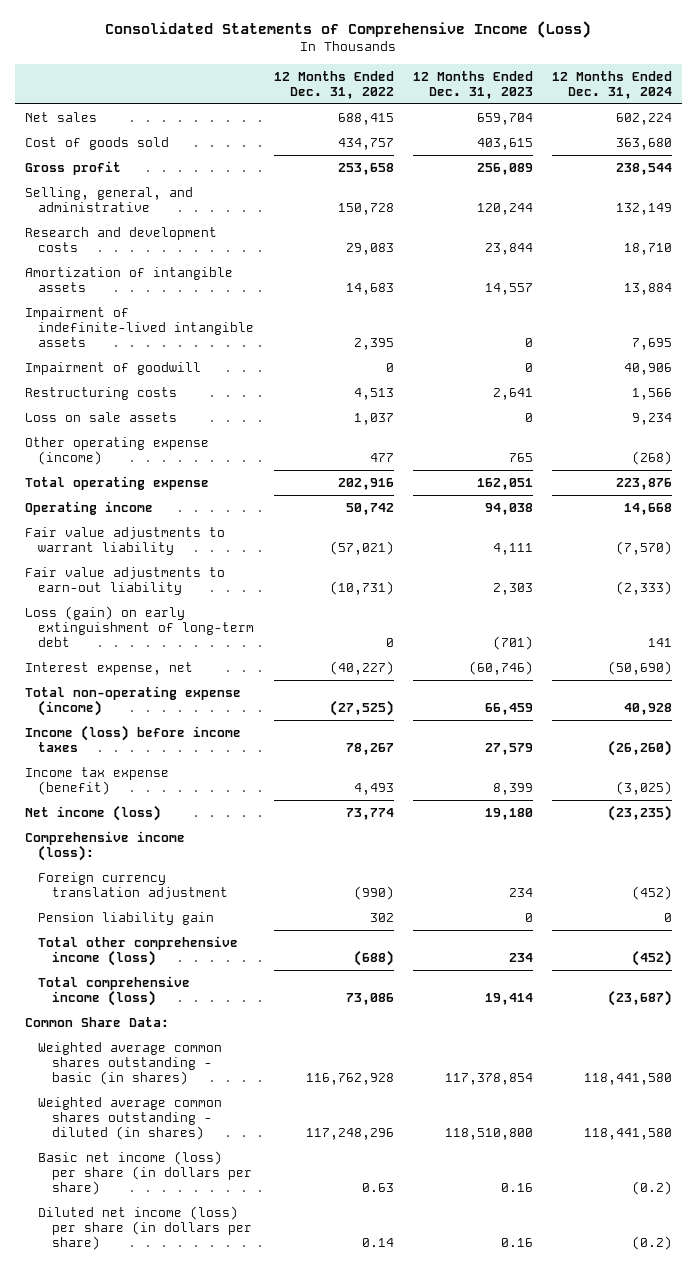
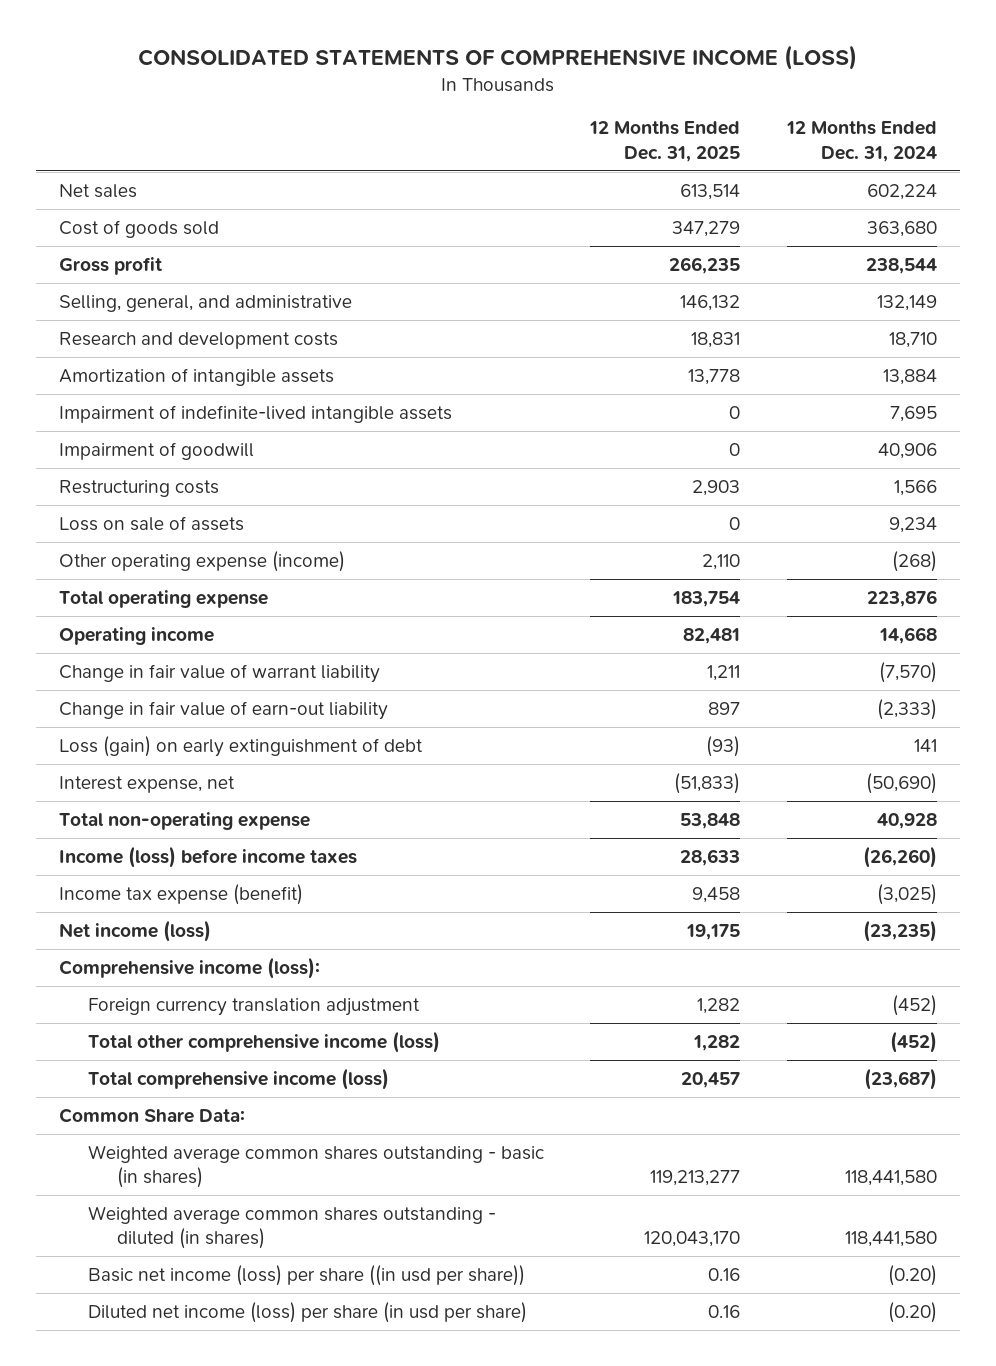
- Consolidated Statements of Comprehensive Income (Loss)
+ CONSOLIDATED STATEMENTS OF COMPREHENSIVE INCOME (LOSS)
- | 12 Months Ended Dec. 31, 2022 | 12 Months Ended Dec. 31, 2023 | 12 Months Ended Dec. 31, 2024
+ | 12 Months Ended Dec. 31, 2025 | 12 Months Ended Dec. 31, 2024
- Loss on sale assets | 1,037 | 0 | 9,234
+ Loss on sale of assets | 0 | 9,234
- Fair value adjustments to warrant liability | (57,021) | 4,111 | (7,570)
- Fair value adjustments to earn-out liability | (10,731) | 2,303 | (2,333)
- Loss (gain) on early extinguishment of long-term debt | 0 | (701) | 141
+ Change in fair value of warrant liability | 1,211 | (7,570)
+ Change in fair value of earn-out liability | 897 | (2,333)
+ Loss (gain) on early extinguishment of debt | (93) | 141
- Total non-operating expense (income) | (27,525) | 66,459 | 40,928
+ Total non-operating expense | 53,848 | 40,928
- Pension liability gain | 302 | 0 | 0
- Basic net income (loss) per share (in dollars per share) | 0.63 | 0.16 | (0.2)
- Diluted net income (loss) per share (in dollars per share) | 0.14 | 0.16 | (0.2)
+ Basic net income (loss) per share ((in usd per share)) | 0.16 | (0.20)
+ Diluted net income (loss) per share (in usd per share) | 0.16 | (0.20)

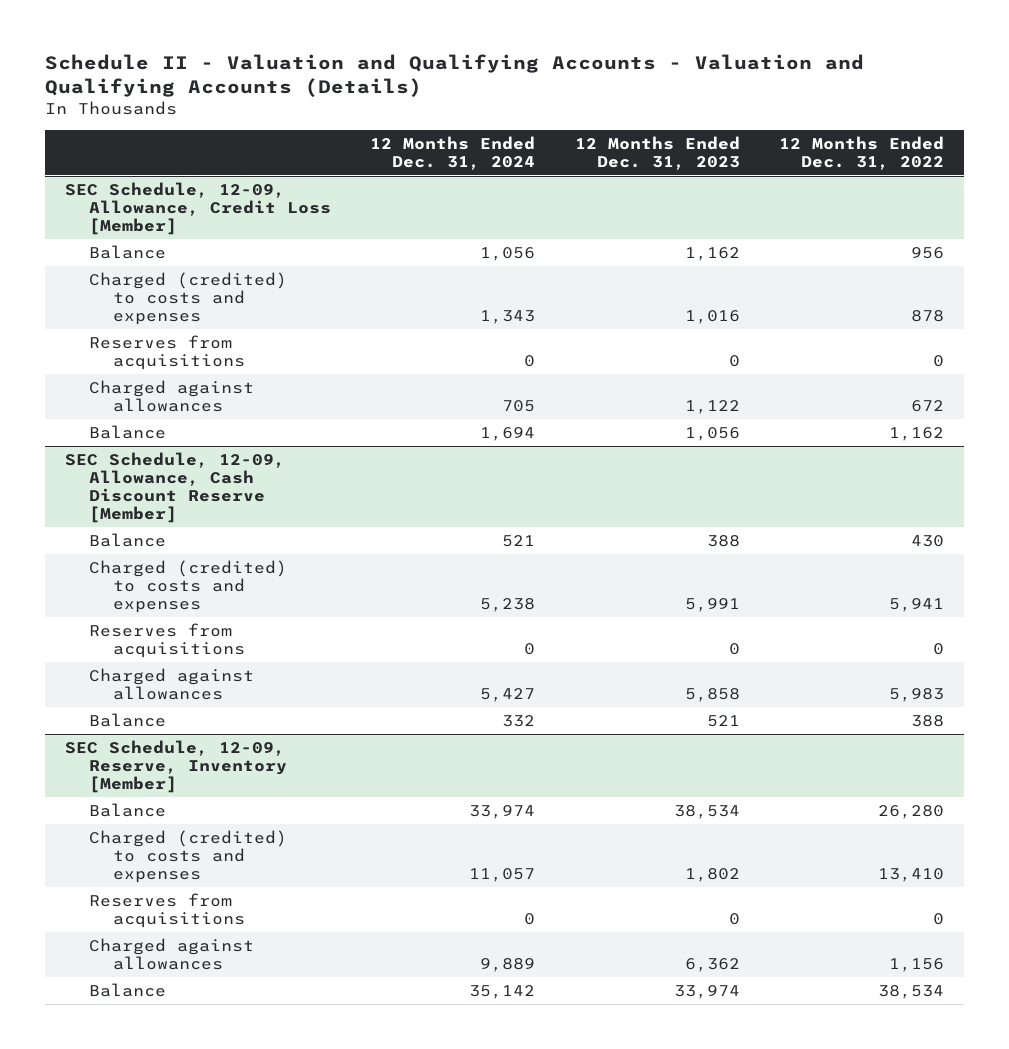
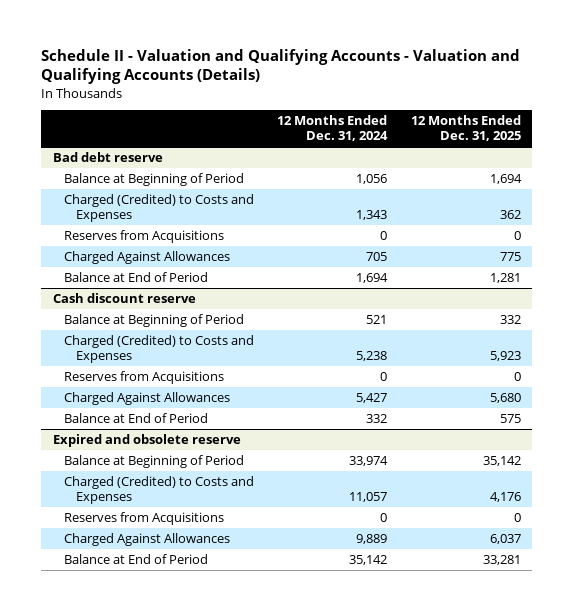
- | 12 Months Ended Dec. 31, 2024 | 12 Months Ended Dec. 31, 2023 | 12 Months Ended Dec. 31, 2022
+ | 12 Months Ended Dec. 31, 2024 | 12 Months Ended Dec. 31, 2025
- SEC Schedule, 12-09, Allowance, Credit Loss [Member]
- Balance | 1,056 | 1,162 | 956
- Charged (credited) to costs and expenses | 1,343 | 1,016 | 878
- Reserves from acquisitions | 0 | 0 | 0
- Charged against allowances | 705 | 1,122 | 672
- Balance | 1,694 | 1,056 | 1,162
- SEC Schedule, 12-09, Allowance, Cash Discount Reserve [Member]
- Balance | 521 | 388 | 430
- Charged (credited) to costs and expenses | 5,238 | 5,991 | 5,941
- Reserves from acquisitions | 0 | 0 | 0
- Charged against allowances | 5,427 | 5,858 | 5,983
- Balance | 332 | 521 | 388
- SEC Schedule, 12-09, Reserve, Inventory [Member]
- Balance | 33,974 | 38,534 | 26,280
- Charged (credited) to costs and expenses | 11,057 | 1,802 | 13,410
- Reserves from acquisitions | 0 | 0 | 0
- Charged against allowances | 9,889 | 6,362 | 1,156
- Balance | 35,142 | 33,974 | 38,534
+ Bad debt reserve
+ Balance at Beginning of Period | 1,056 | 1,694
+ Charged (Credited) to Costs and Expenses | 1,343 | 362
+ Reserves from Acquisitions | 0 | 0
+ Charged Against Allowances | 705 | 775
+ Balance at End of Period | 1,694 | 1,281
+ Cash discount reserve
+ Balance at Beginning of Period | 521 | 332
+ Charged (Credited) to Costs and Expenses | 5,238 | 5,923
+ Reserves from Acquisitions | 0 | 0
+ Charged Against Allowances | 5,427 | 5,680
+ Balance at End of Period | 332 | 575
+ Expired and obsolete reserve
+ Balance at Beginning of Period | 33,974 | 35,142
+ Charged (Credited) to Costs and Expenses | 11,057 | 4,176
+ Reserves from Acquisitions | 0 | 0
+ Charged Against Allowances | 9,889 | 6,037
+ Balance at End of Period | 35,142 | 33,281

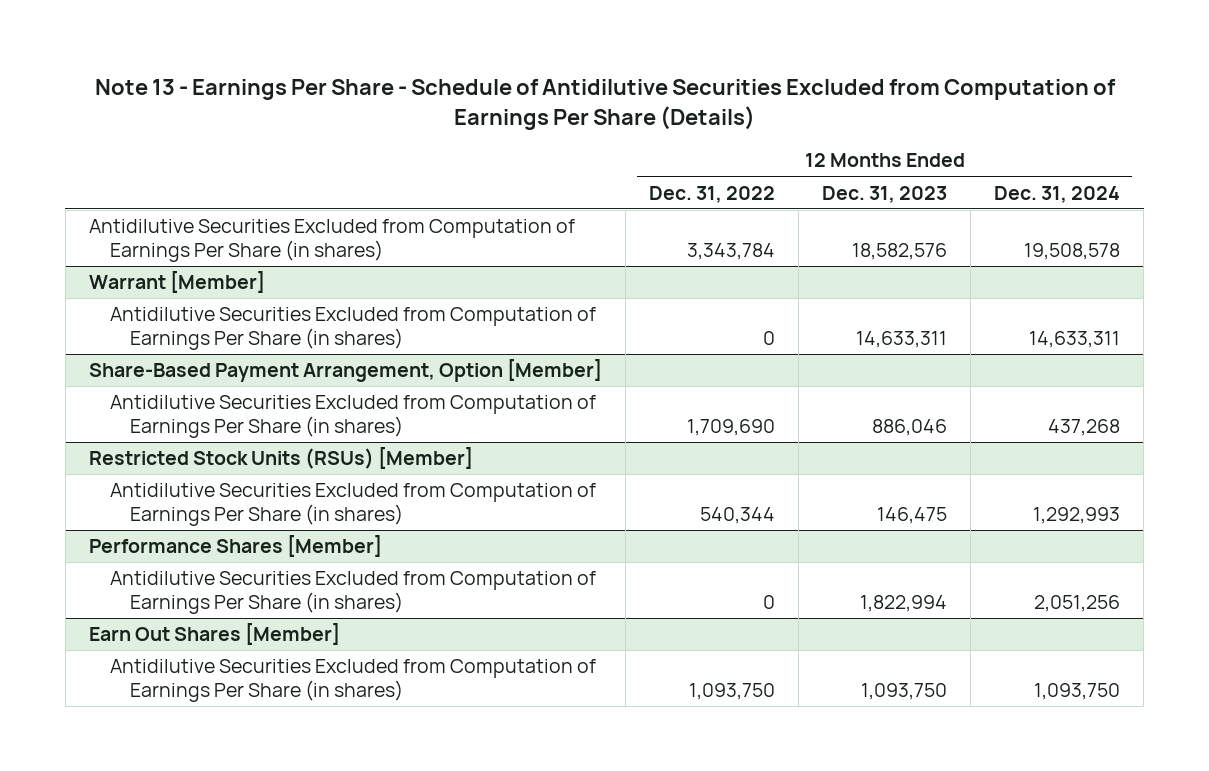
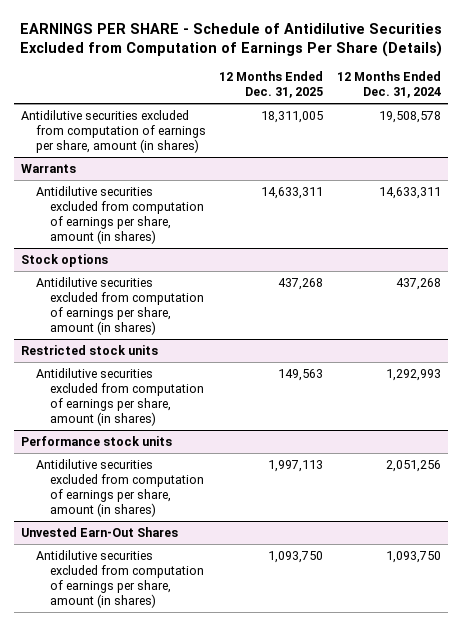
- Note 13 - Earnings Per Share - Schedule of Antidilutive Securities Excluded from Computation of Earnings Per Share (Details)
+ EARNINGS PER SHARE - Schedule of Antidilutive Securities Excluded from Computation of Earnings Per Share (Details)
- | 12 Months Ended Dec. 31, 2022 | 12 Months Ended Dec. 31, 2023 | 12 Months Ended Dec. 31, 2024
+ | 12 Months Ended Dec. 31, 2025 | 12 Months Ended Dec. 31, 2024
- Antidilutive Securities Excluded from Computation of Earnings Per Share (in shares) | 3,343,784 | 18,582,576 | 19,508,578
- Warrant [Member]
- Antidilutive Securities Excluded from Computation of Earnings Per Share (in shares) | 0 | 14,633,311 | 14,633,311
- Share-Based Payment Arrangement, Option [Member]
- Antidilutive Securities Excluded from Computation of Earnings Per Share (in shares) | 1,709,690 | 886,046 | 437,268
- Restricted Stock Units (RSUs) [Member]
- Antidilutive Securities Excluded from Computation of Earnings Per Share (in shares) | 540,344 | 146,475 | 1,292,993
- Performance Shares [Member]
- Antidilutive Securities Excluded from Computation of Earnings Per Share (in shares) | 0 | 1,822,994 | 2,051,256
- Earn Out Shares [Member]
- Antidilutive Securities Excluded from Computation of Earnings Per Share (in shares) | 1,093,750 | 1,093,750 | 1,093,750
+ Antidilutive securities excluded from computation of earnings per share, amount (in shares) | 18,311,005 | 19,508,578
+ Warrants
+ Antidilutive securities excluded from computation of earnings per share, amount (in shares) | 14,633,311 | 14,633,311
+ Stock options
+ Antidilutive securities excluded from computation of earnings per share, amount (in shares) | 437,268 | 437,268
+ Restricted stock units
+ Antidilutive securities excluded from computation of earnings per share, amount (in shares) | 149,563 | 1,292,993
+ Performance stock units
+ Antidilutive securities excluded from computation of earnings per share, amount (in shares) | 1,997,113 | 2,051,256
+ Unvested Earn-Out Shares
+ Antidilutive securities excluded from computation of earnings per share, amount (in shares) | 1,093,750 | 1,093,750

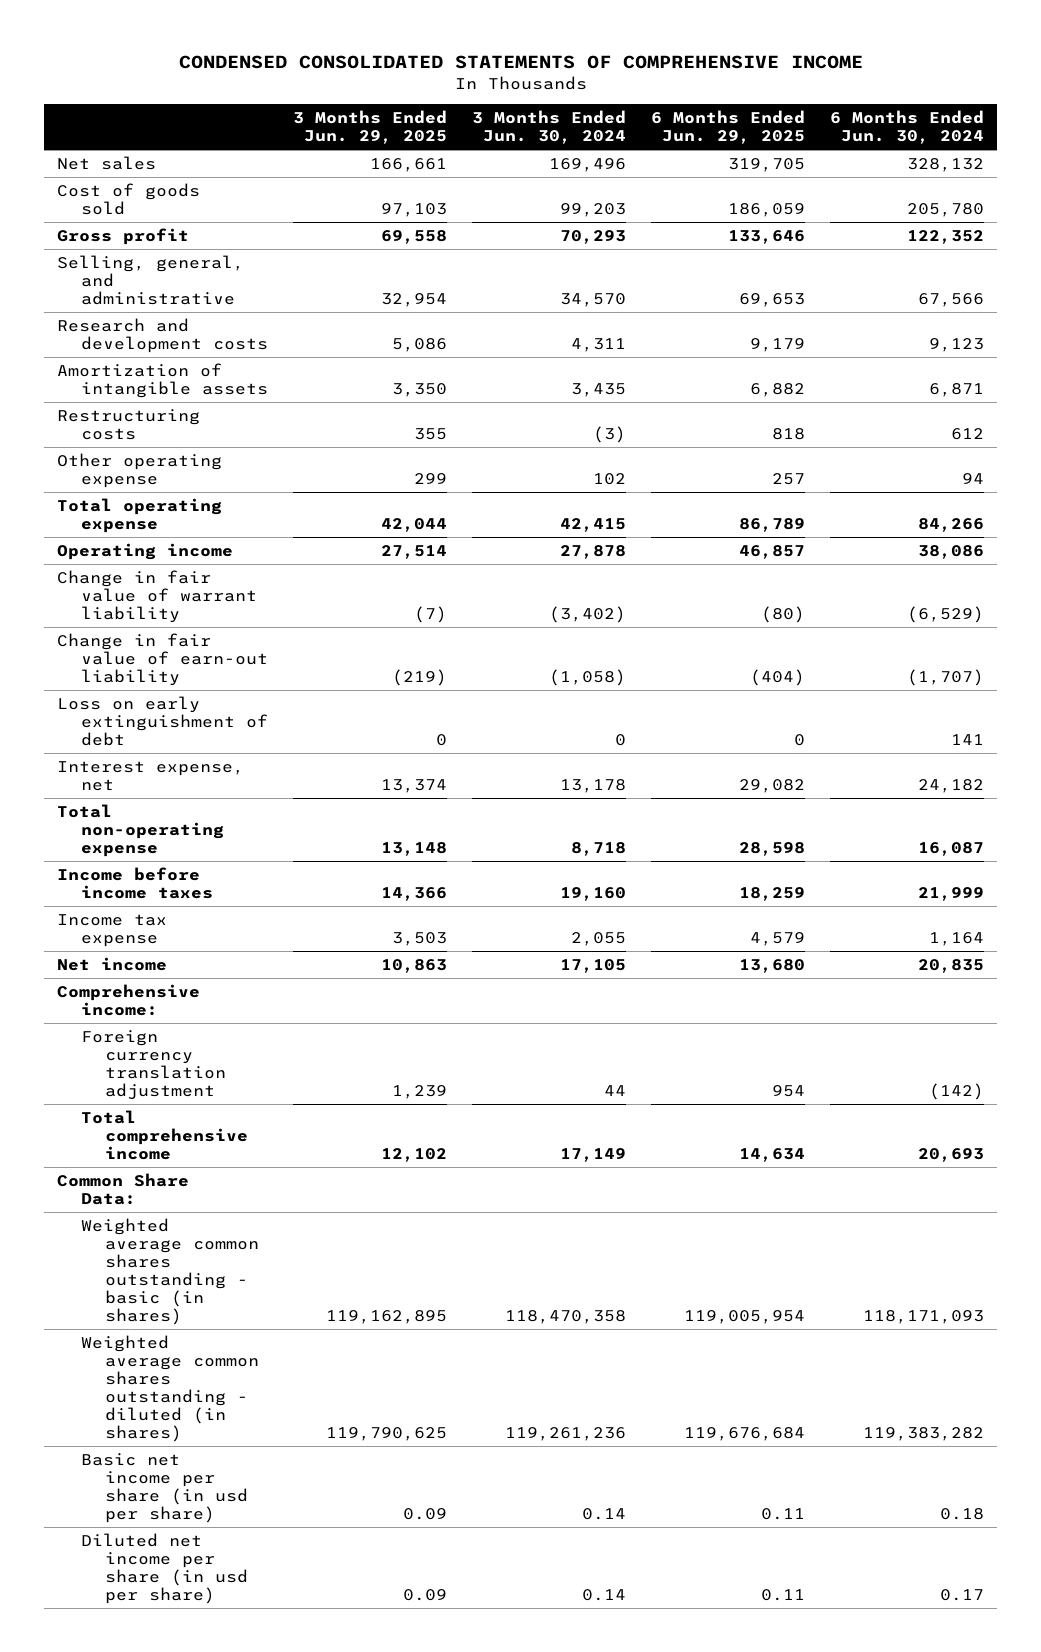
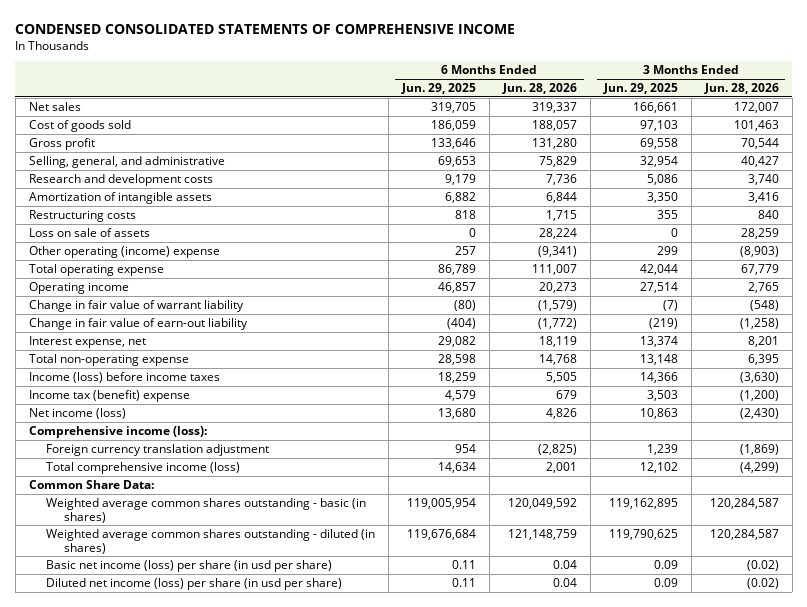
- | 3 Months Ended Jun. 29, 2025 | 3 Months Ended Jun. 30, 2024 | 6 Months Ended Jun. 29, 2025 | 6 Months Ended Jun. 30, 2024
+ | 6 Months Ended Jun. 29, 2025 | 6 Months Ended Jun. 28, 2026 | 3 Months Ended Jun. 29, 2025 | 3 Months Ended Jun. 28, 2026
- Other operating expense | 299 | 102 | 257 | 94
+ Loss on sale of assets | 0 | 28,224 | 0 | 28,259
+ Other operating (income) expense | 257 | (9,341) | 299 | (8,903)
- Loss on early extinguishment of debt | 0 | 0 | 0 | 141
- Income before income taxes | 14,366 | 19,160 | 18,259 | 21,999
- Income tax expense | 3,503 | 2,055 | 4,579 | 1,164
- Net income | 10,863 | 17,105 | 13,680 | 20,835
- Comprehensive income:
+ Income (loss) before income taxes | 18,259 | 5,505 | 14,366 | (3,630)
+ Income tax (benefit) expense | 4,579 | 679 | 3,503 | (1,200)
+ Net income (loss) | 13,680 | 4,826 | 10,863 | (2,430)
+ Comprehensive income (loss):
- Total comprehensive income | 12,102 | 17,149 | 14,634 | 20,693
+ Total comprehensive income (loss) | 14,634 | 2,001 | 12,102 | (4,299)
- Basic net income per share (in usd per share) | 0.09 | 0.14 | 0.11 | 0.18
- Diluted net income per share (in usd per share) | 0.09 | 0.14 | 0.11 | 0.17
+ Basic net income (loss) per share (in usd per share) | 0.11 | 0.04 | 0.09 | (0.02)
+ Diluted net income (loss) per share (in usd per share) | 0.11 | 0.04 | 0.09 | (0.02)

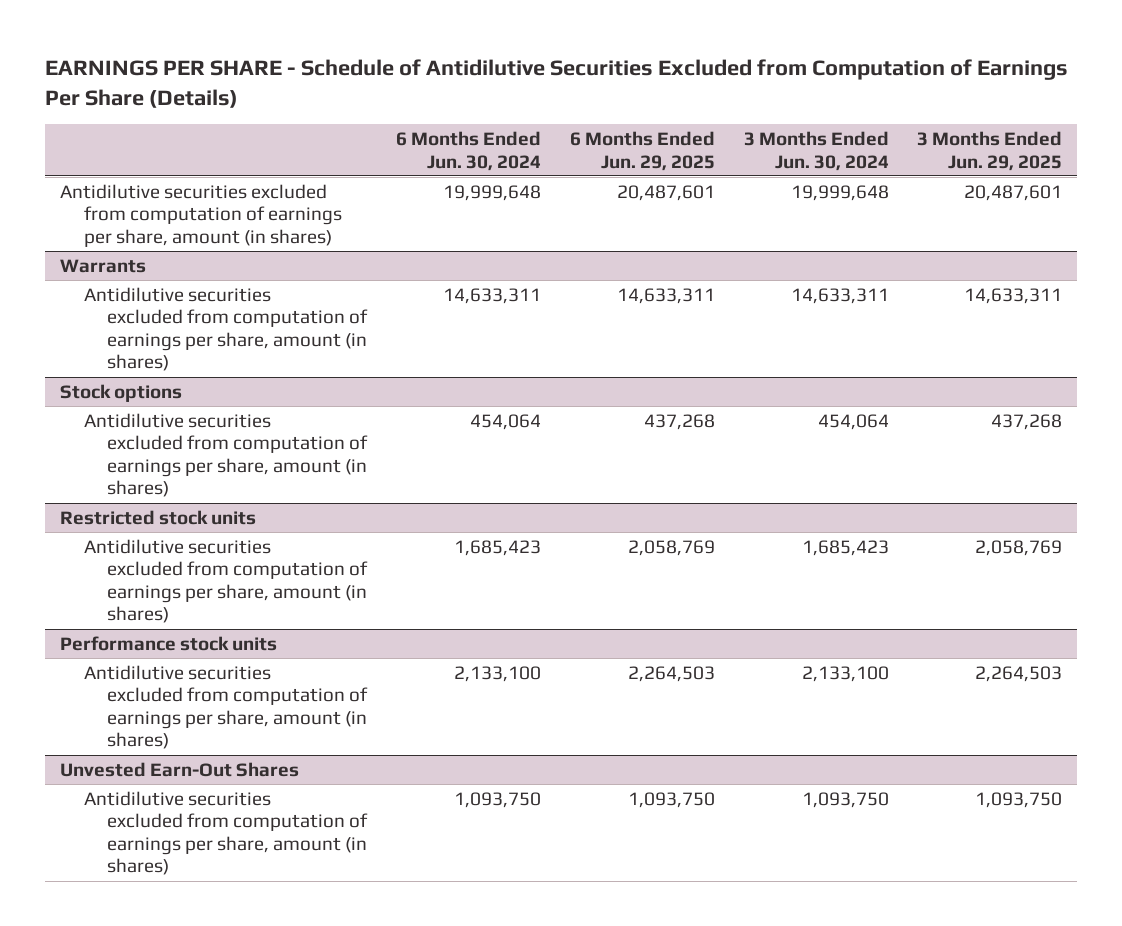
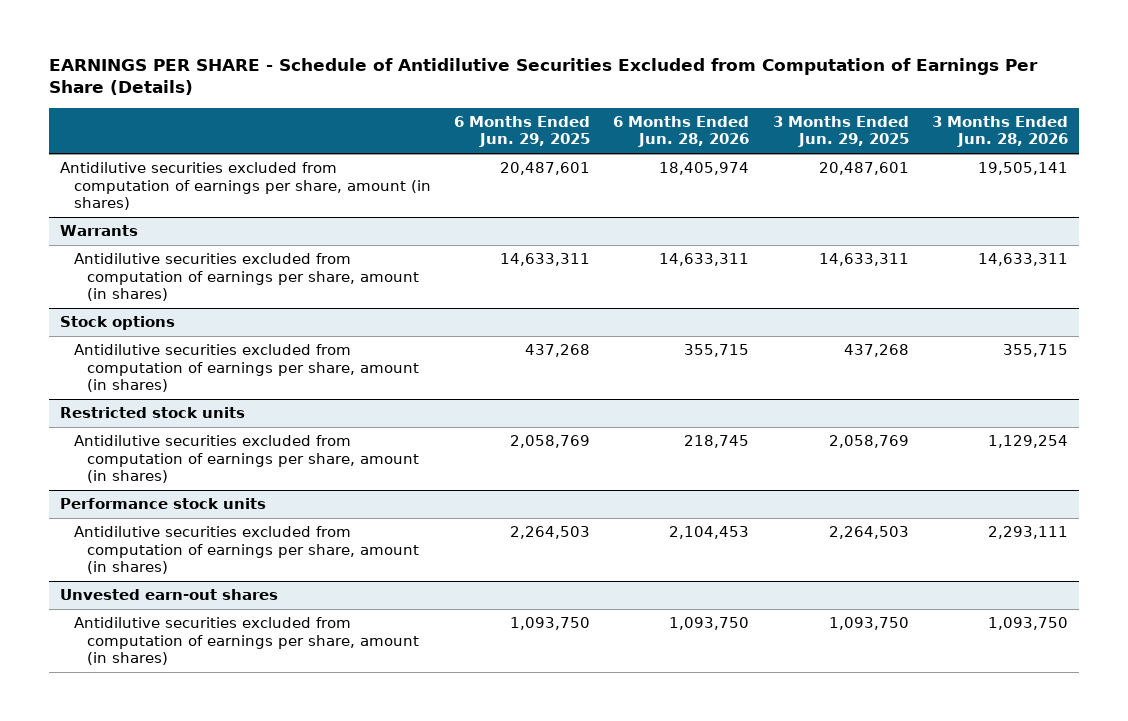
- | 6 Months Ended Jun. 30, 2024 | 6 Months Ended Jun. 29, 2025 | 3 Months Ended Jun. 30, 2024 | 3 Months Ended Jun. 29, 2025
+ | 6 Months Ended Jun. 29, 2025 | 6 Months Ended Jun. 28, 2026 | 3 Months Ended Jun. 29, 2025 | 3 Months Ended Jun. 28, 2026
- Unvested Earn-Out Shares
+ Unvested earn-out shares

